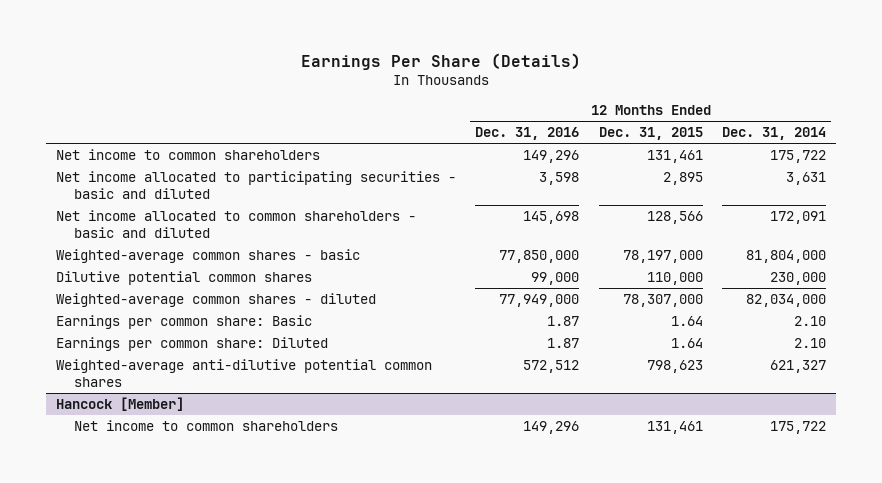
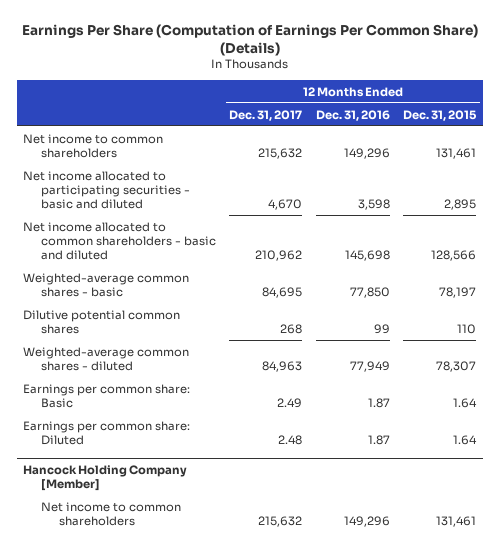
- Earnings Per Share (Details)
+ Earnings Per Share (Computation of Earnings Per Common Share) (Details)
- | 12 Months Ended Dec. 31, 2016 | 12 Months Ended Dec. 31, 2015 | 12 Months Ended Dec. 31, 2014
+ | 12 Months Ended Dec. 31, 2017 | 12 Months Ended Dec. 31, 2016 | 12 Months Ended Dec. 31, 2015
- Weighted-average common shares - basic | 77,850,000 | 78,197,000 | 81,804,000
- Dilutive potential common shares | 99,000 | 110,000 | 230,000
- Weighted-average common shares - diluted | 77,949,000 | 78,307,000 | 82,034,000
+ Weighted-average common shares - basic | 84,695 | 77,850 | 78,197
+ Dilutive potential common shares | 268 | 99 | 110
+ Weighted-average common shares - diluted | 84,963 | 77,949 | 78,307
- Weighted-average anti-dilutive potential common shares | 572,512 | 798,623 | 621,327
- Hancock [Member]
+ Hancock Holding Company [Member]

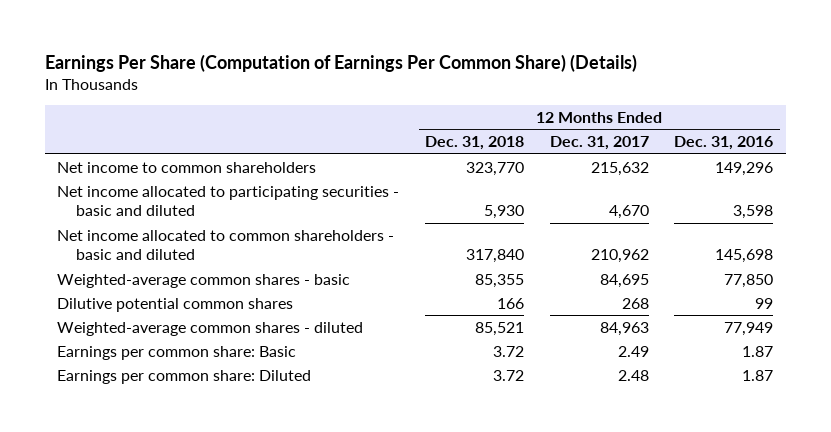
- | 12 Months Ended Dec. 31, 2017 | 12 Months Ended Dec. 31, 2016 | 12 Months Ended Dec. 31, 2015
+ | 12 Months Ended Dec. 31, 2018 | 12 Months Ended Dec. 31, 2017 | 12 Months Ended Dec. 31, 2016
- Hancock Holding Company [Member]
- Net income to common shareholders | 215,632 | 149,296 | 131,461

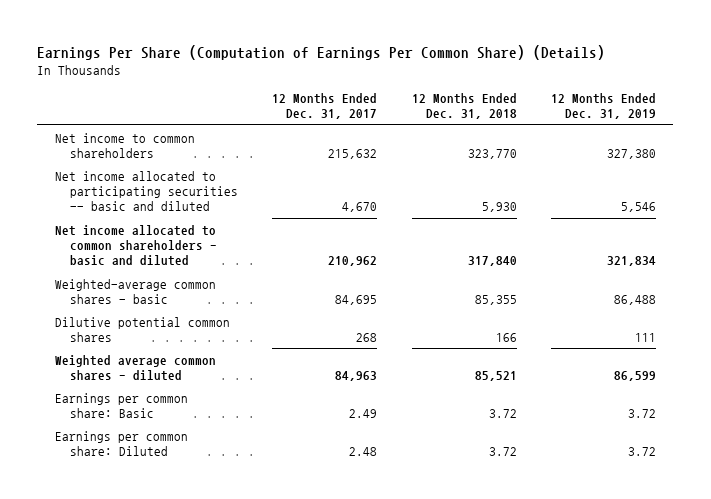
- | 12 Months Ended Dec. 31, 2018 | 12 Months Ended Dec. 31, 2017 | 12 Months Ended Dec. 31, 2016
+ | 12 Months Ended Dec. 31, 2017 | 12 Months Ended Dec. 31, 2018 | 12 Months Ended Dec. 31, 2019
- Net income allocated to participating securities - basic and diluted | 5,930 | 4,670 | 3,598
+ Net income allocated to participating securities -- basic and diluted | 4,670 | 5,930 | 5,546
- Weighted-average common shares - diluted | 85,521 | 84,963 | 77,949
+ Weighted average common shares - diluted | 84,963 | 85,521 | 86,599

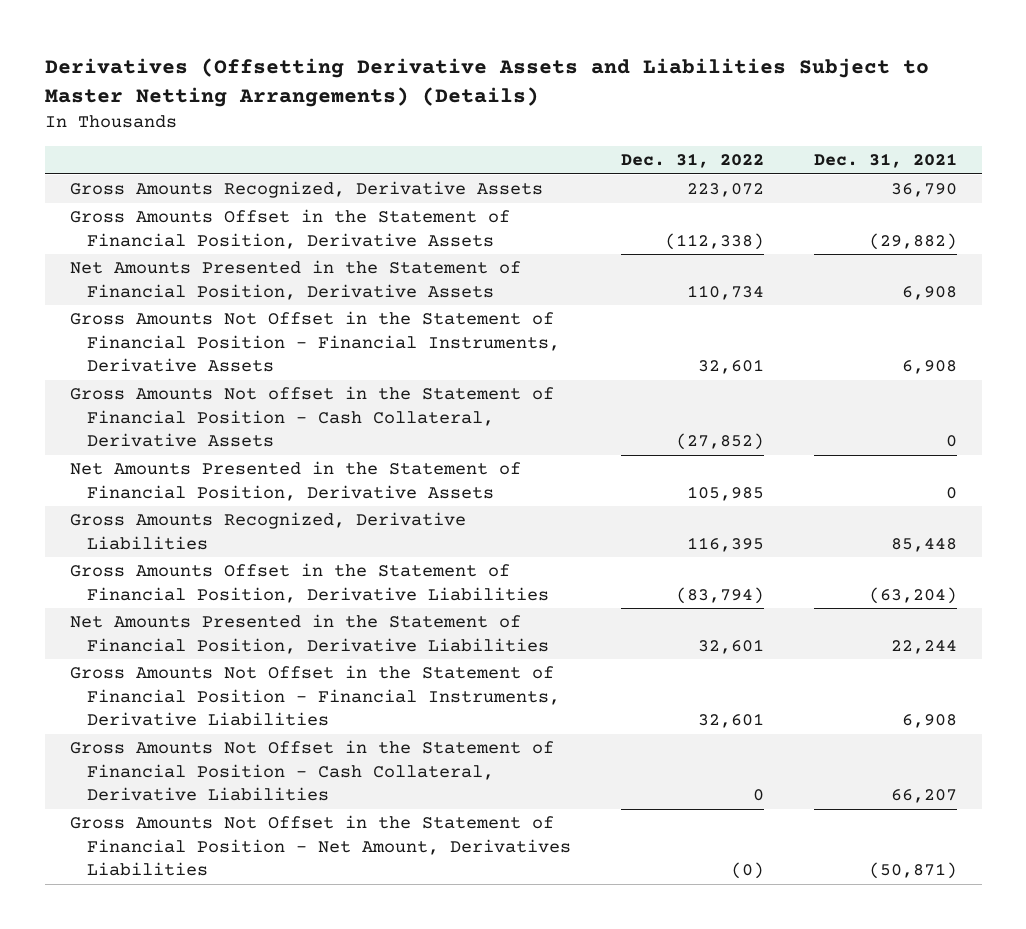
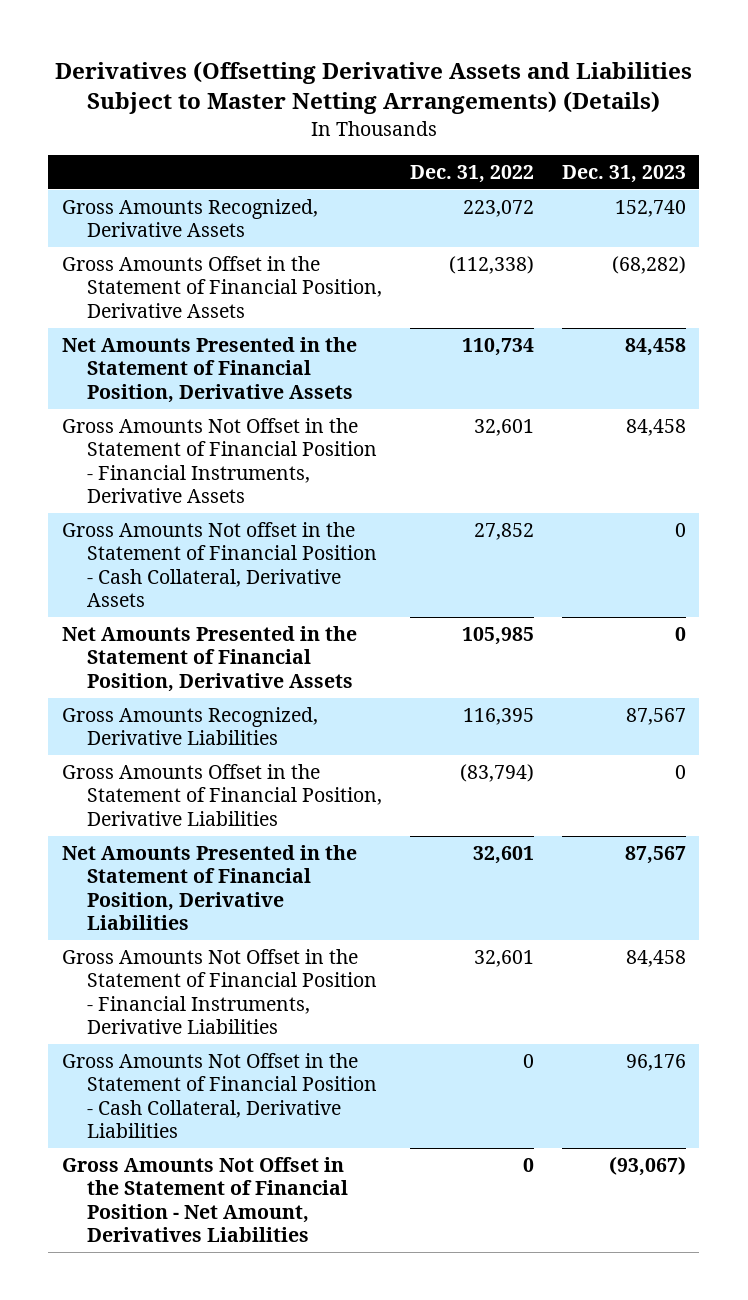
- | Dec. 31, 2022 | Dec. 31, 2021
+ | Dec. 31, 2022 | Dec. 31, 2023
- Gross Amounts Not offset in the Statement of Financial Position - Cash Collateral, Derivative Assets | (27,852) | 0
+ Gross Amounts Not offset in the Statement of Financial Position - Cash Collateral, Derivative Assets | 27,852 | 0
- Gross Amounts Not Offset in the Statement of Financial Position - Net Amount, Derivatives Liabilities | (0) | (50,871)
+ Gross Amounts Not Offset in the Statement of Financial Position - Net Amount, Derivatives Liabilities | 0 | (93,067)

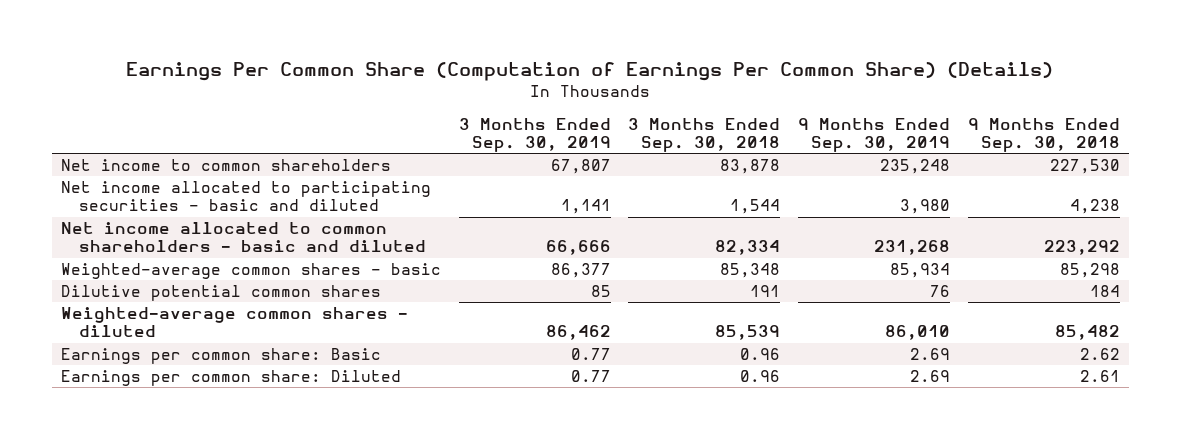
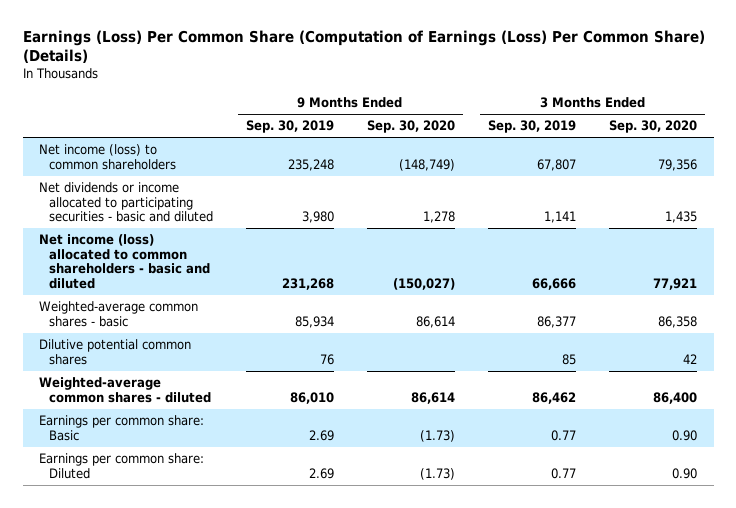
- Earnings Per Common Share (Computation of Earnings Per Common Share) (Details)
+ Earnings (Loss) Per Common Share (Computation of Earnings (Loss) Per Common Share) (Details)
- | 3 Months Ended Sep. 30, 2019 | 3 Months Ended Sep. 30, 2018 | 9 Months Ended Sep. 30, 2019 | 9 Months Ended Sep. 30, 2018
+ | 9 Months Ended Sep. 30, 2019 | 9 Months Ended Sep. 30, 2020 | 3 Months Ended Sep. 30, 2019 | 3 Months Ended Sep. 30, 2020
- Net income to common shareholders | 67,807 | 83,878 | 235,248 | 227,530
- Net income allocated to participating securities - basic and diluted | 1,141 | 1,544 | 3,980 | 4,238
- Net income allocated to common shareholders - basic and diluted | 66,666 | 82,334 | 231,268 | 223,292
+ Net income (loss) to common shareholders | 235,248 | (148,749) | 67,807 | 79,356
+ Net dividends or income allocated to participating securities - basic and diluted | 3,980 | 1,278 | 1,141 | 1,435
+ Net income (loss) allocated to common shareholders - basic and diluted | 231,268 | (150,027) | 66,666 | 77,921

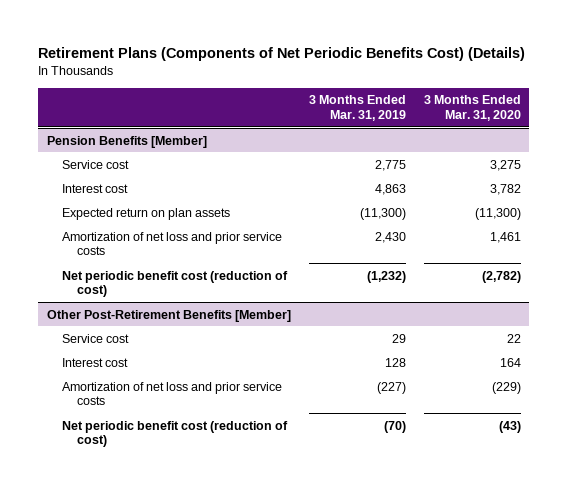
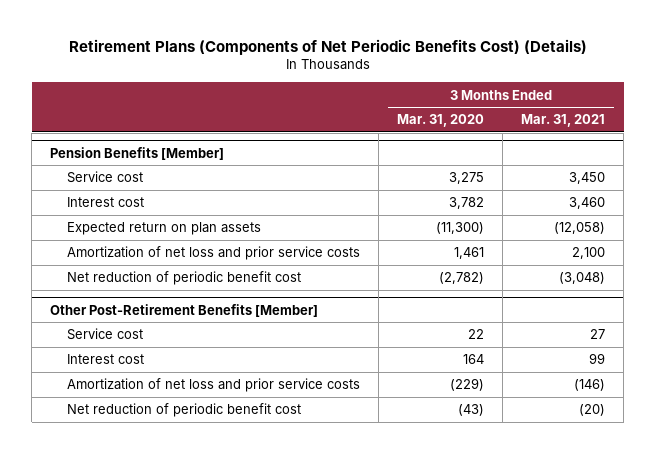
- | 3 Months Ended Mar. 31, 2019 | 3 Months Ended Mar. 31, 2020
+ | 3 Months Ended Mar. 31, 2020 | 3 Months Ended Mar. 31, 2021
@ Pension Benefits [Member]
- Net periodic benefit cost (reduction of cost) | (1,232) | (2,782)
+ Net reduction of periodic benefit cost | (2,782) | (3,048)
@ Other Post-Retirement Benefits [Member]
- Net periodic benefit cost (reduction of cost) | (70) | (43)
+ Net reduction of periodic benefit cost | (43) | (20)

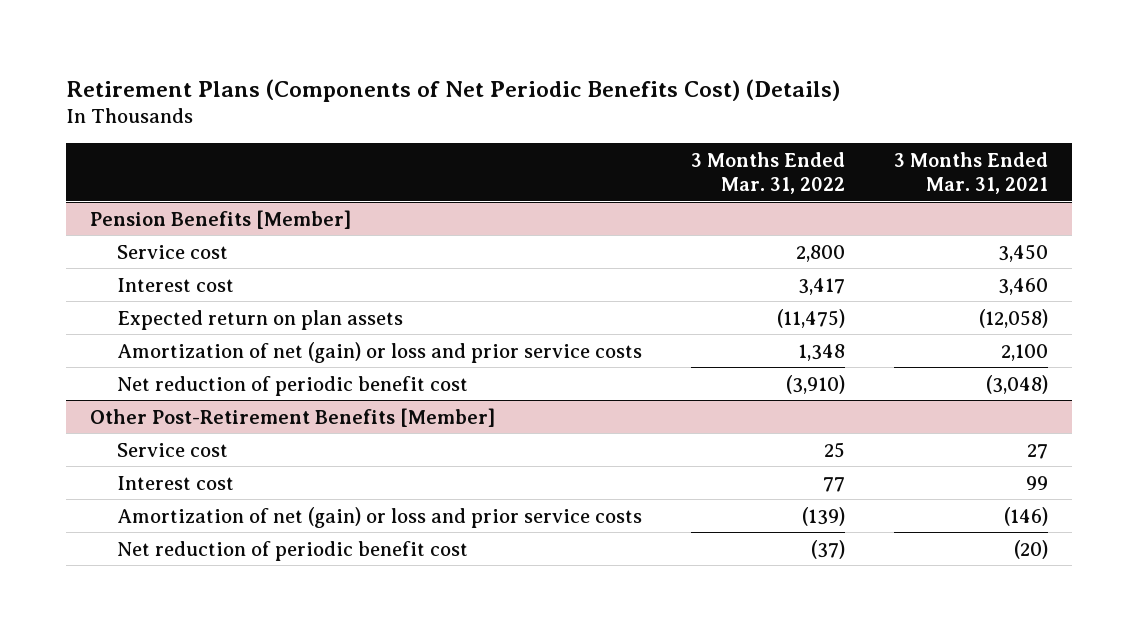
- | 3 Months Ended Mar. 31, 2020 | 3 Months Ended Mar. 31, 2021
+ | 3 Months Ended Mar. 31, 2022 | 3 Months Ended Mar. 31, 2021
@ Pension Benefits [Member]
- Amortization of net loss and prior service costs | 1,461 | 2,100
+ Amortization of net (gain) or loss and prior service costs | 1,348 | 2,100
@ Other Post-Retirement Benefits [Member]
- Amortization of net loss and prior service costs | (229) | (146)
+ Amortization of net (gain) or loss and prior service costs | (139) | (146)

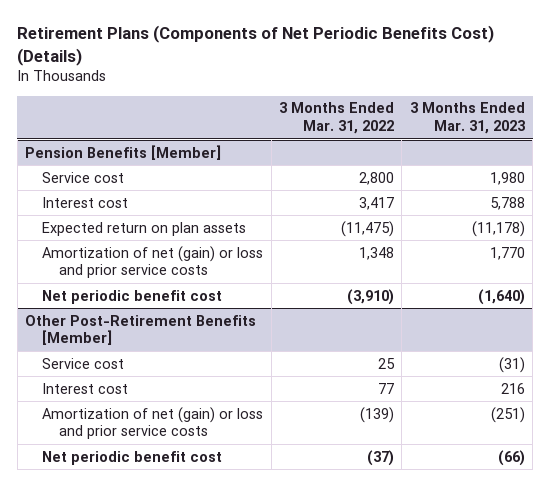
- | 3 Months Ended Mar. 31, 2022 | 3 Months Ended Mar. 31, 2021
+ | 3 Months Ended Mar. 31, 2022 | 3 Months Ended Mar. 31, 2023
@ Pension Benefits [Member]
- Net reduction of periodic benefit cost | (3,910) | (3,048)
+ Net periodic benefit cost | (3,910) | (1,640)
@ Other Post-Retirement Benefits [Member]
- Net reduction of periodic benefit cost | (37) | (20)
+ Net periodic benefit cost | (37) | (66)

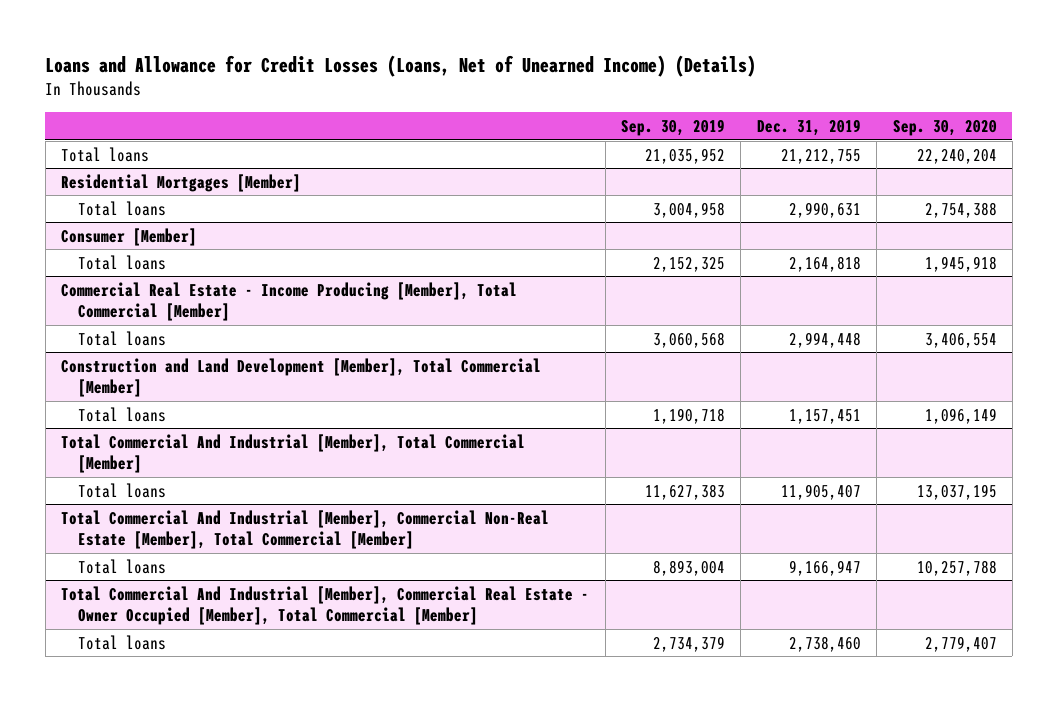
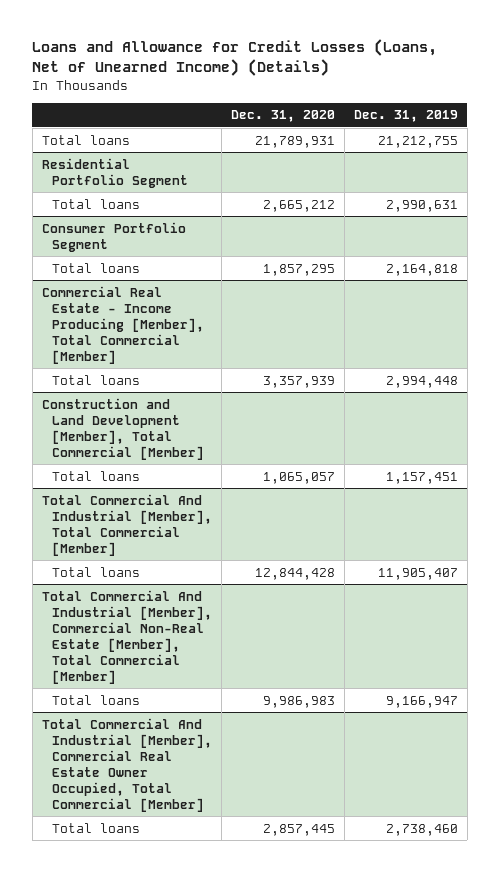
- | Sep. 30, 2019 | Dec. 31, 2019 | Sep. 30, 2020
+ | Dec. 31, 2020 | Dec. 31, 2019
- Residential Mortgages [Member]
+ Residential Portfolio Segment
- Consumer [Member]
+ Consumer Portfolio Segment
- Total Commercial And Industrial [Member], Commercial Real Estate - Owner Occupied [Member], Total Commercial [Member]
+ Total Commercial And Industrial [Member], Commercial Real Estate Owner Occupied, Total Commercial [Member]

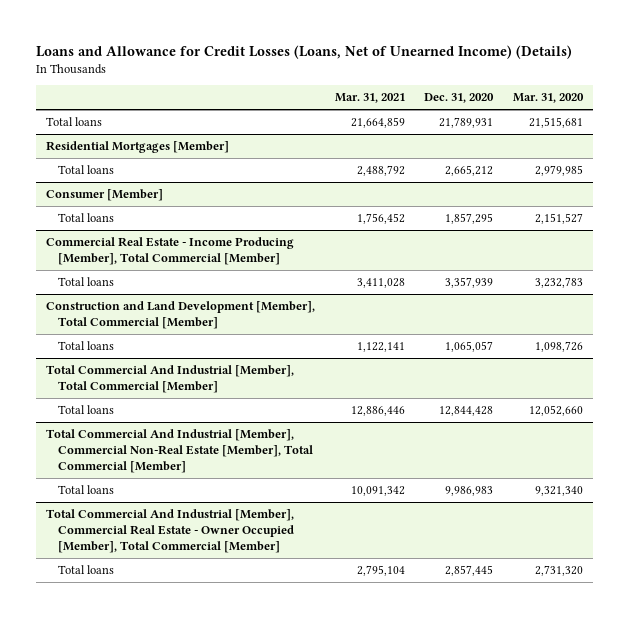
- | Dec. 31, 2020 | Dec. 31, 2019
+ | Mar. 31, 2021 | Dec. 31, 2020 | Mar. 31, 2020
- Residential Portfolio Segment
+ Residential Mortgages [Member]
- Consumer Portfolio Segment
+ Consumer [Member]
- Total Commercial And Industrial [Member], Commercial Real Estate Owner Occupied, Total Commercial [Member]
+ Total Commercial And Industrial [Member], Commercial Real Estate - Owner Occupied [Member], Total Commercial [Member]

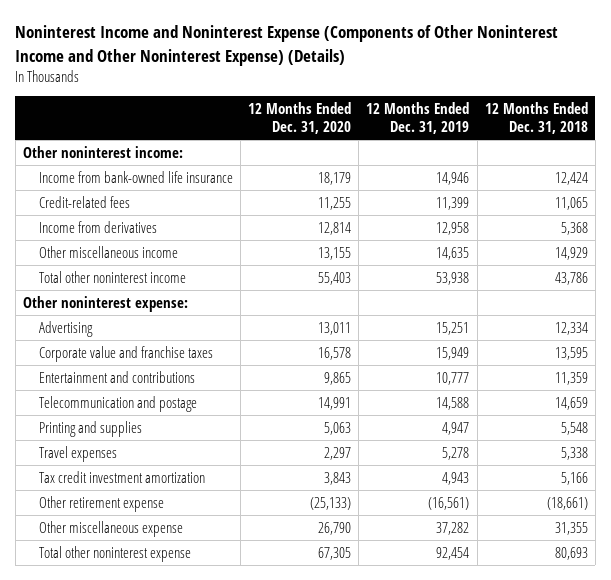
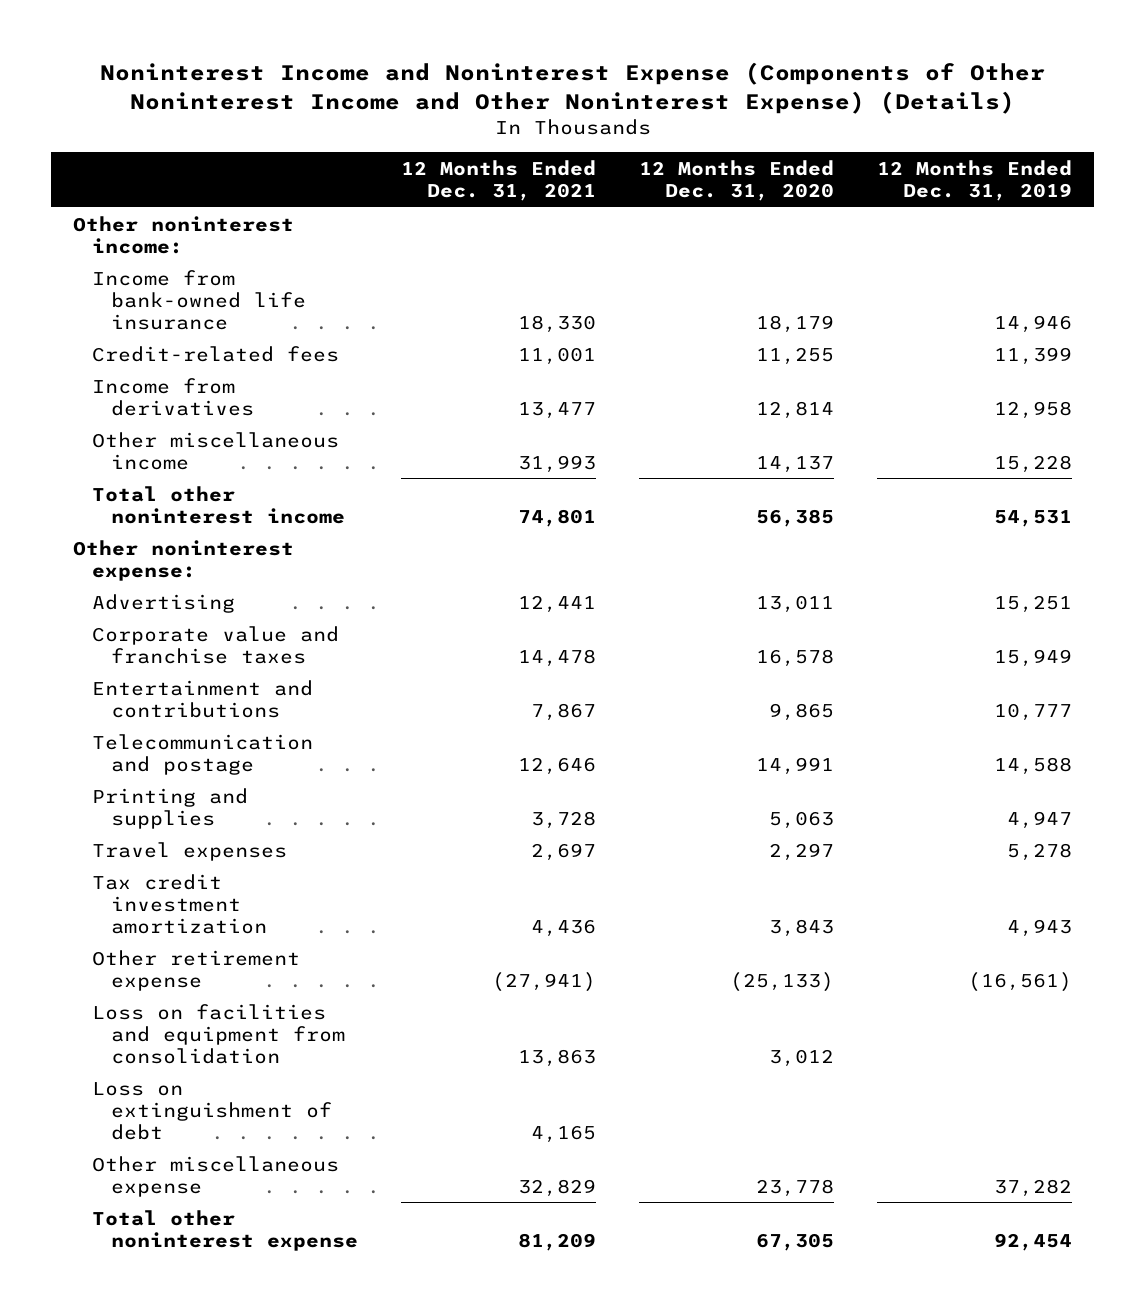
- | 12 Months Ended Dec. 31, 2020 | 12 Months Ended Dec. 31, 2019 | 12 Months Ended Dec. 31, 2018
+ | 12 Months Ended Dec. 31, 2021 | 12 Months Ended Dec. 31, 2020 | 12 Months Ended Dec. 31, 2019
- Other miscellaneous income | 13,155 | 14,635 | 14,929
- Total other noninterest income | 55,403 | 53,938 | 43,786
+ Other miscellaneous income | 31,993 | 14,137 | 15,228
+ Total other noninterest income | 74,801 | 56,385 | 54,531
- Other miscellaneous expense | 26,790 | 37,282 | 31,355
+ Loss on facilities and equipment from consolidation | 13,863 | 3,012 |
+ Loss on extinguishment of debt | 4,165 | |
+ Other miscellaneous expense | 32,829 | 23,778 | 37,282

